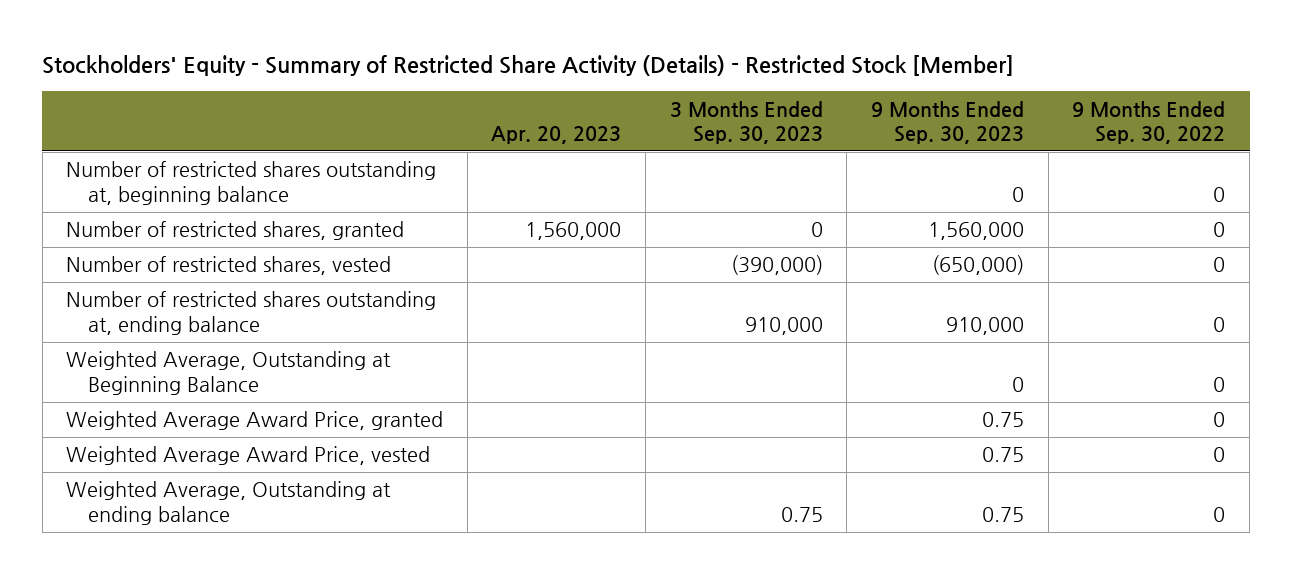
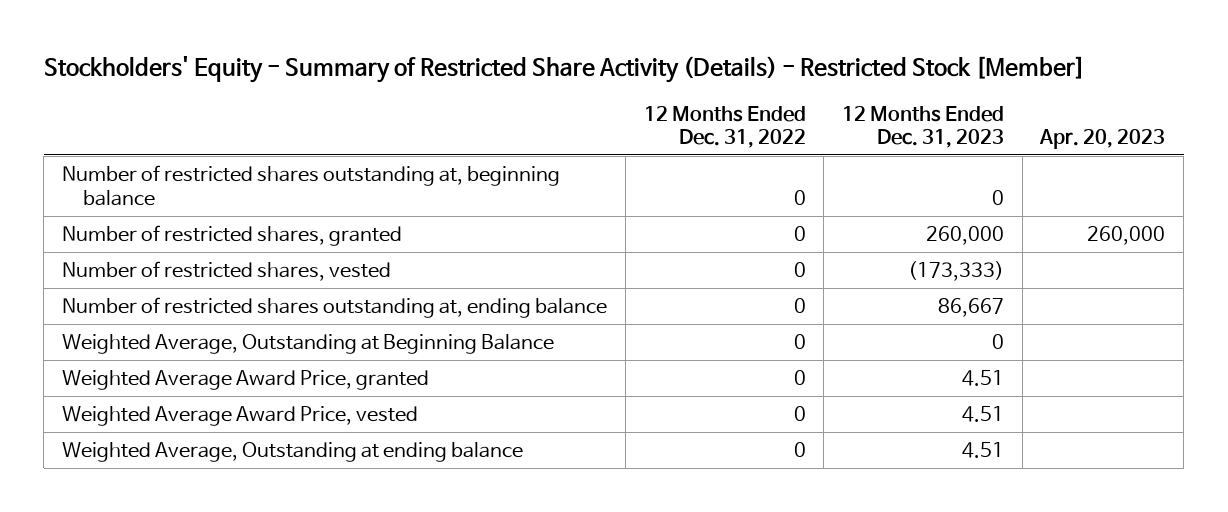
- | Apr. 20, 2023 | 3 Months Ended Sep. 30, 2023 | 9 Months Ended Sep. 30, 2023 | 9 Months Ended Sep. 30, 2022
+ | 12 Months Ended Dec. 31, 2022 | 12 Months Ended Dec. 31, 2023 | Apr. 20, 2023
- Number of restricted shares, granted | 1,560,000 | 0 | 1,560,000 | 0
+ Number of restricted shares, granted | 0 | 260,000 | 260,000

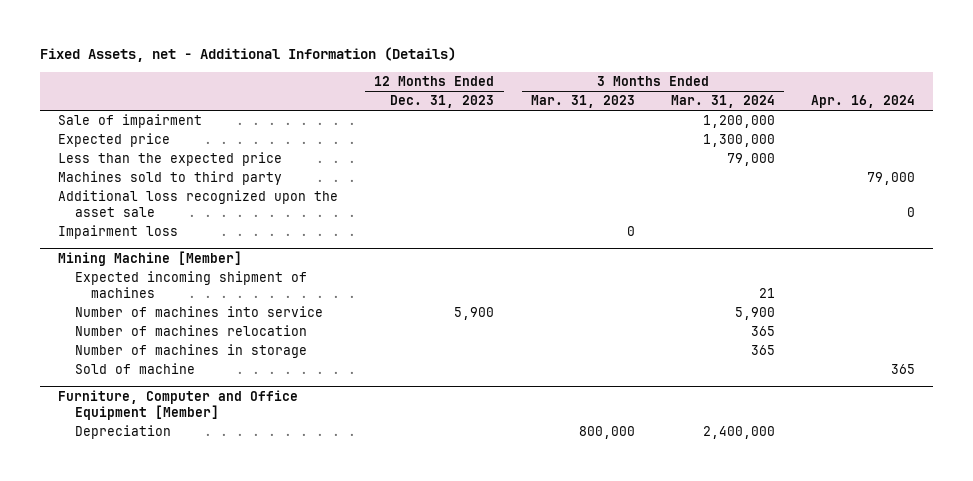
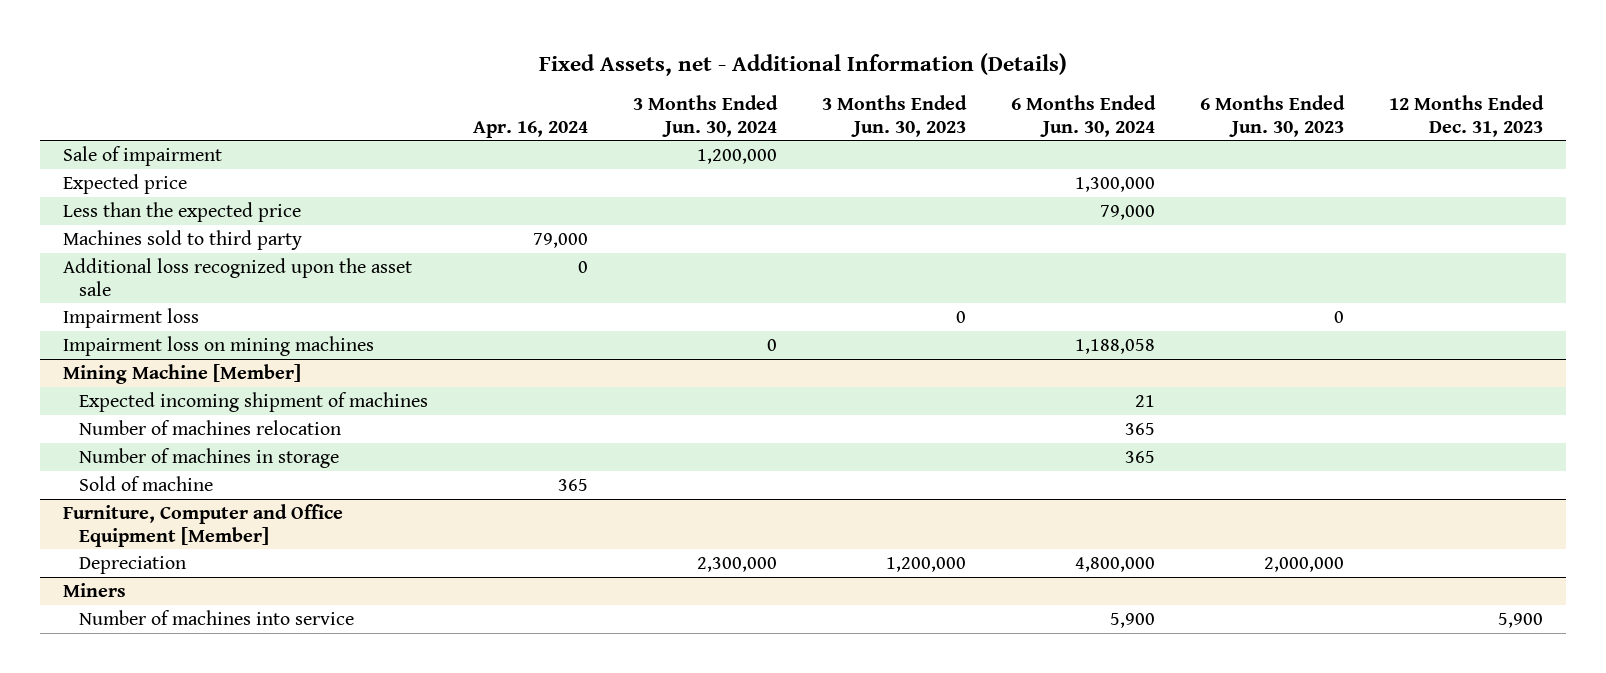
- | 12 Months Ended Dec. 31, 2023 | 3 Months Ended Mar. 31, 2023 | 3 Months Ended Mar. 31, 2024 | Apr. 16, 2024
+ | Apr. 16, 2024 | 3 Months Ended Jun. 30, 2024 | 3 Months Ended Jun. 30, 2023 | 6 Months Ended Jun. 30, 2024 | 6 Months Ended Jun. 30, 2023 | 12 Months Ended Dec. 31, 2023
+ Impairment loss on mining machines | | 0 | | 1,188,058 | |
@ Mining Machine [Member]
- Number of machines into service | 5,900 | | 5,900 |
+ Miners
+ Number of machines into service | | | | 5,900 | | 5,900

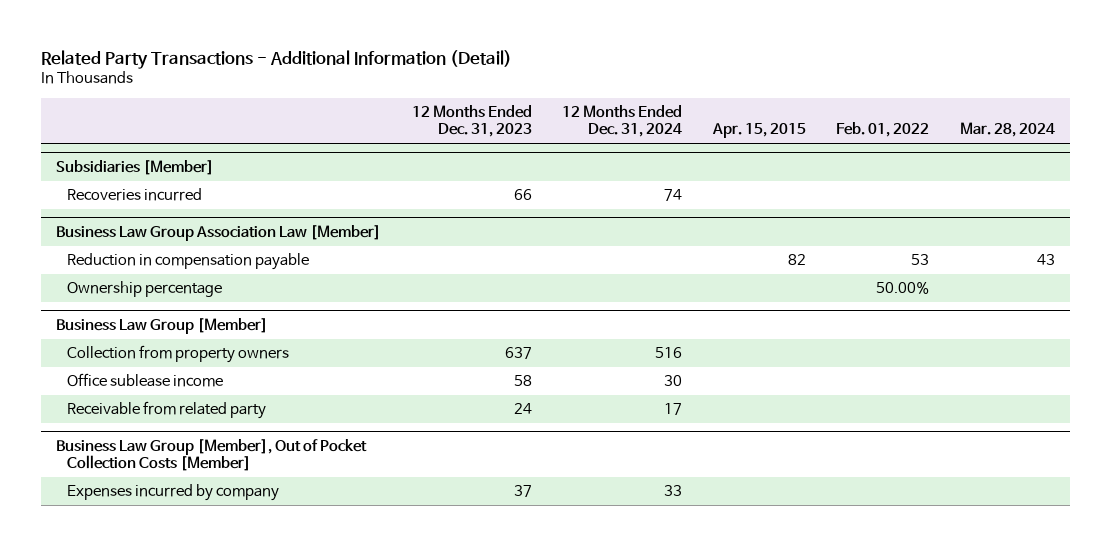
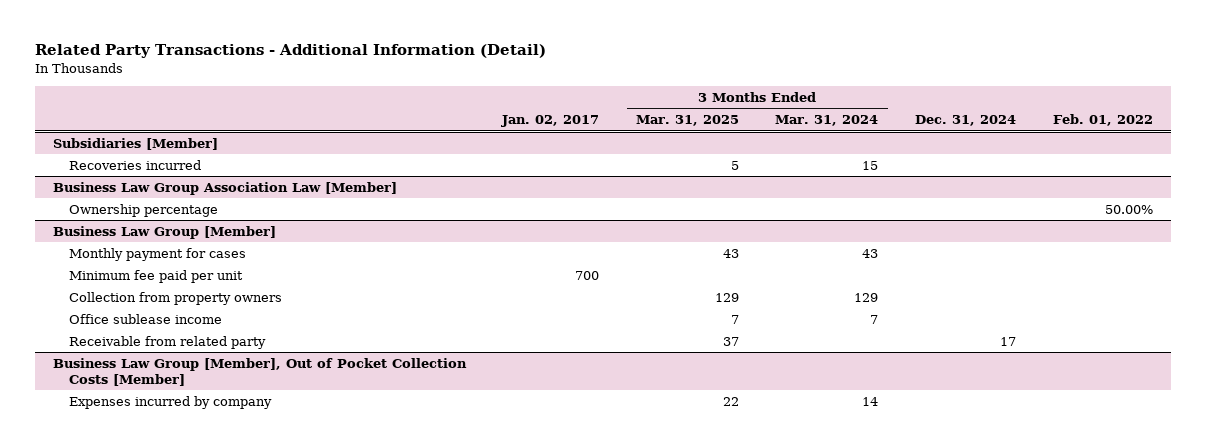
- | 12 Months Ended Dec. 31, 2023 | 12 Months Ended Dec. 31, 2024 | Apr. 15, 2015 | Feb. 01, 2022 | Mar. 28, 2024
+ | Jan. 02, 2017 | 3 Months Ended Mar. 31, 2025 | 3 Months Ended Mar. 31, 2024 | Dec. 31, 2024 | Feb. 01, 2022
@ Business Law Group Association Law [Member]
- Reduction in compensation payable | | | 82 | 53 | 43
@ Business Law Group [Member]
+ Monthly payment for cases | | 43 | 43 | |
+ Minimum fee paid per unit | 700 | | | |

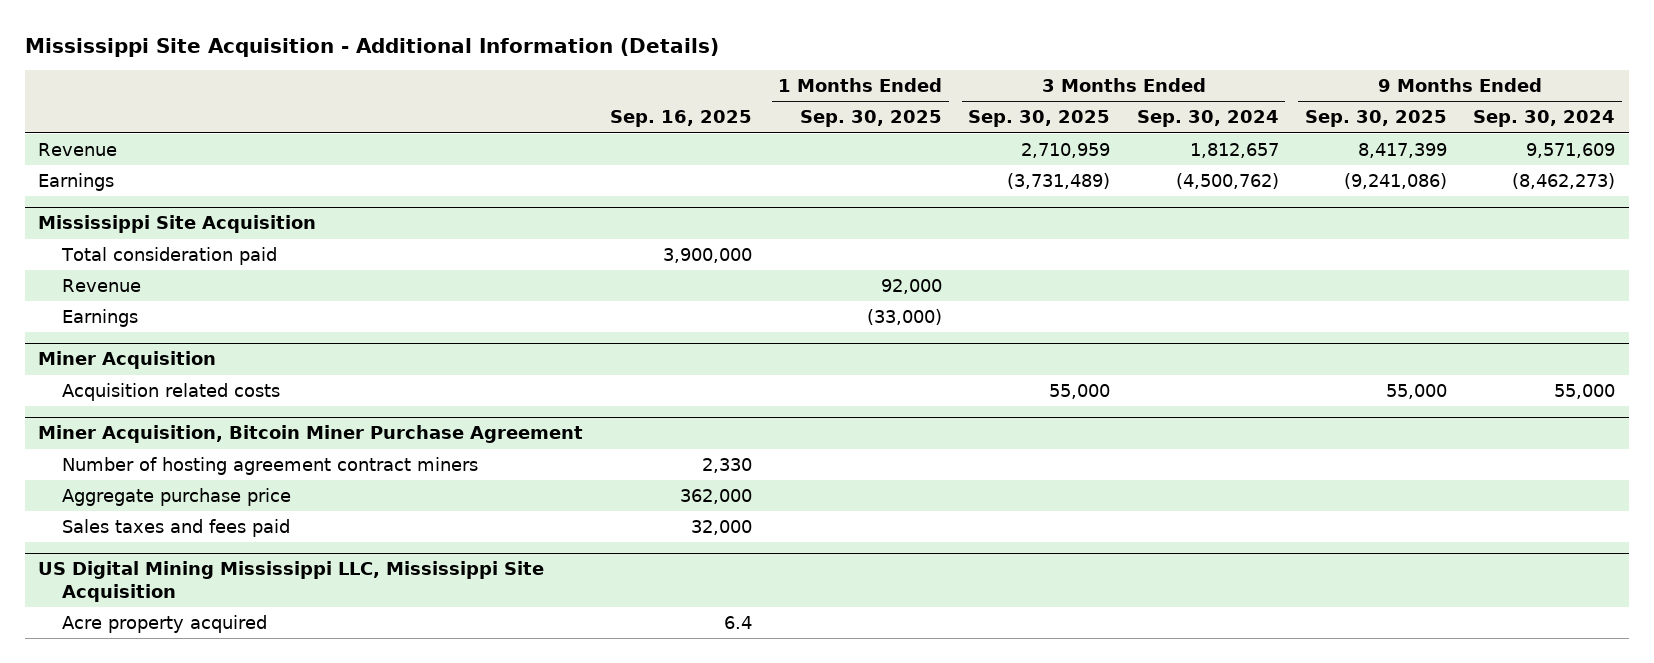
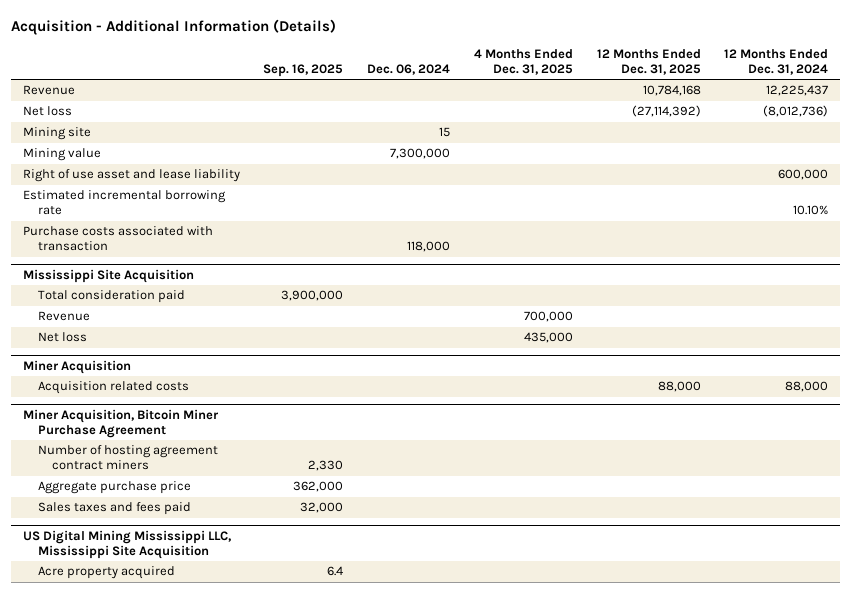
- Mississippi Site Acquisition - Additional Information (Details)
+ Acquisition - Additional Information (Details)
- | Sep. 16, 2025 | 1 Months Ended Sep. 30, 2025 | 3 Months Ended Sep. 30, 2025 | 3 Months Ended Sep. 30, 2024 | 9 Months Ended Sep. 30, 2025 | 9 Months Ended Sep. 30, 2024
+ | Sep. 16, 2025 | Dec. 06, 2024 | 4 Months Ended Dec. 31, 2025 | 12 Months Ended Dec. 31, 2025 | 12 Months Ended Dec. 31, 2024
- Earnings | | | (3,731,489) | (4,500,762) | (9,241,086) | (8,462,273)
+ Net loss | | | | (27,114,392) | (8,012,736)
+ Mining site | | 15 | | |
+ Mining value | | 7,300,000 | | |
+ Right of use asset and lease liability | | | | | 600,000
+ Estimated incremental borrowing rate | | | | | 10.10%
+ Purchase costs associated with transaction | | 118,000 | | |
@ Mississippi Site Acquisition
- Earnings | | (33,000) | | | |
+ Net loss | | | 435,000 | |

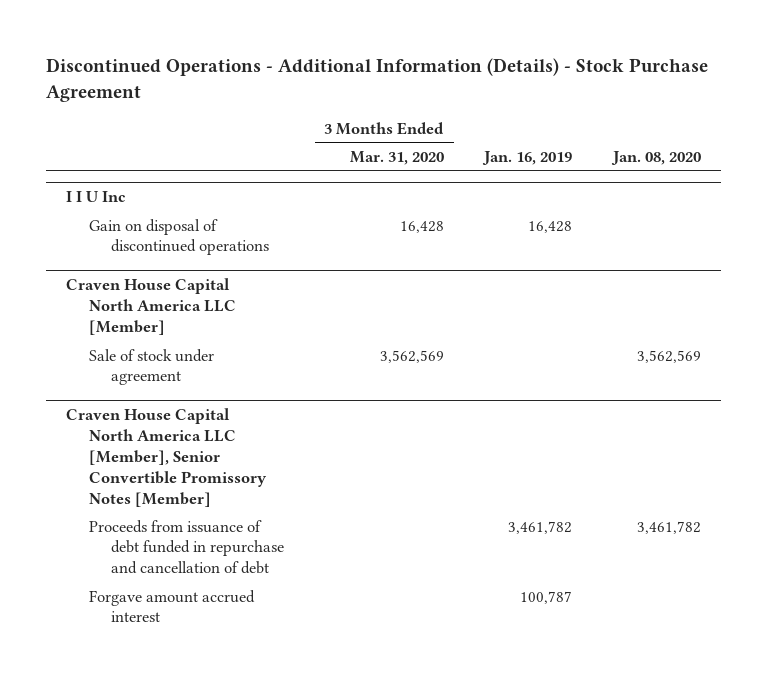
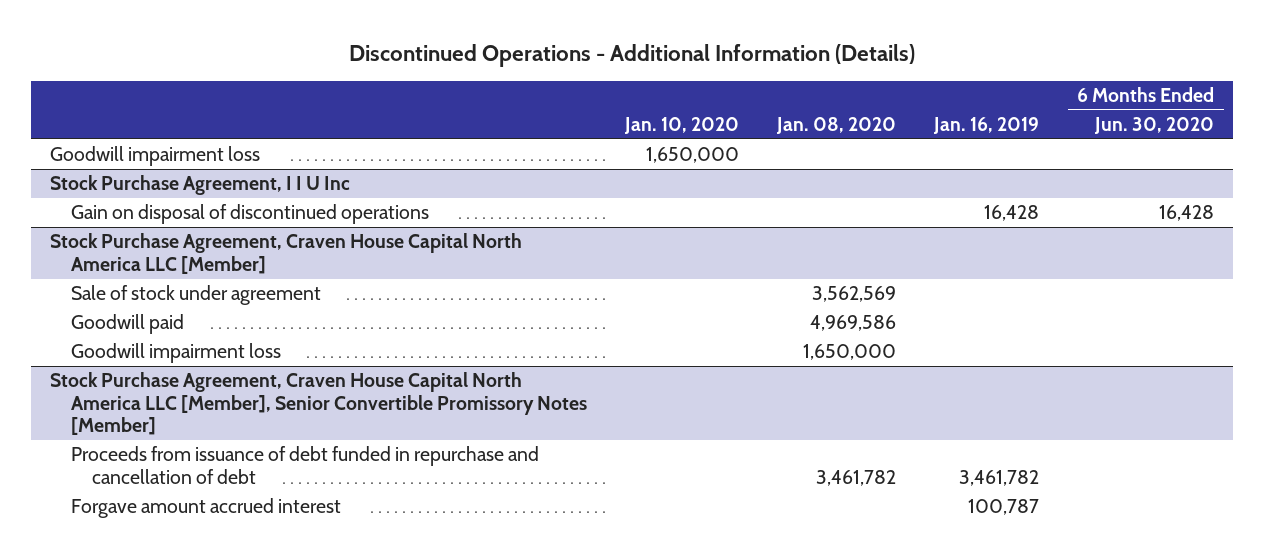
- Discontinued Operations - Additional Information (Details) - Stock Purchase Agreement
+ Discontinued Operations - Additional Information (Details)
- | 3 Months Ended Mar. 31, 2020 | Jan. 16, 2019 | Jan. 08, 2020
+ | Jan. 10, 2020 | Jan. 08, 2020 | Jan. 16, 2019 | 6 Months Ended Jun. 30, 2020
- I I U Inc
+ Goodwill impairment loss | 1,650,000 | | |
+ Stock Purchase Agreement, I I U Inc
- Craven House Capital North America LLC [Member]
+ Stock Purchase Agreement, Craven House Capital North America LLC [Member]
- Craven House Capital North America LLC [Member], Senior Convertible Promissory Notes [Member]
+ Goodwill paid | | 4,969,586 | |
+ Goodwill impairment loss | | 1,650,000 | |
+ Stock Purchase Agreement, Craven House Capital North America LLC [Member], Senior Convertible Promissory Notes [Member]

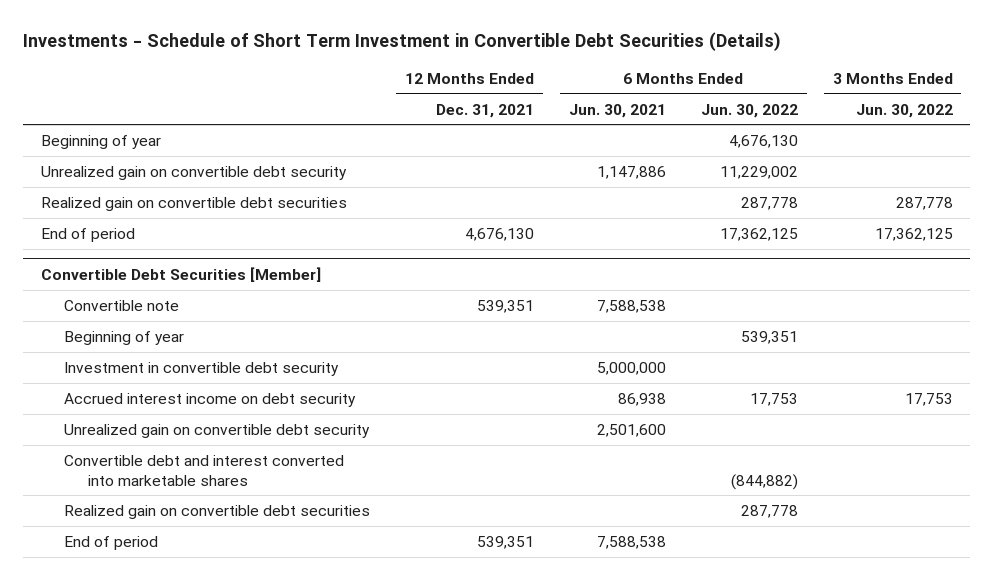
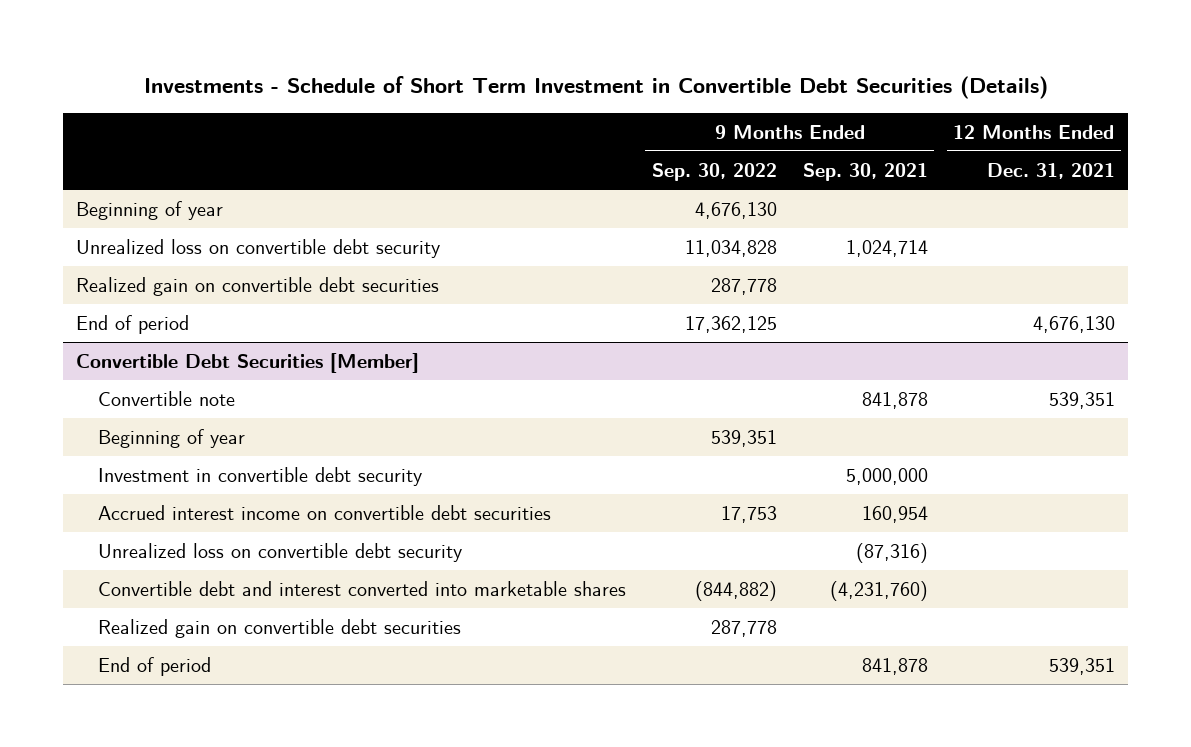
- | 12 Months Ended Dec. 31, 2021 | 6 Months Ended Jun. 30, 2021 | 6 Months Ended Jun. 30, 2022 | 3 Months Ended Jun. 30, 2022
+ | 9 Months Ended Sep. 30, 2022 | 9 Months Ended Sep. 30, 2021 | 12 Months Ended Dec. 31, 2021
- Unrealized gain on convertible debt security | | 1,147,886 | 11,229,002 |
+ Unrealized loss on convertible debt security | 11,034,828 | 1,024,714 |
@ Convertible Debt Securities [Member]
- Accrued interest income on debt security | | 86,938 | 17,753 | 17,753
- Unrealized gain on convertible debt security | | 2,501,600 | |
+ Accrued interest income on convertible debt securities | 17,753 | 160,954 |
+ Unrealized loss on convertible debt security | | (87,316) |

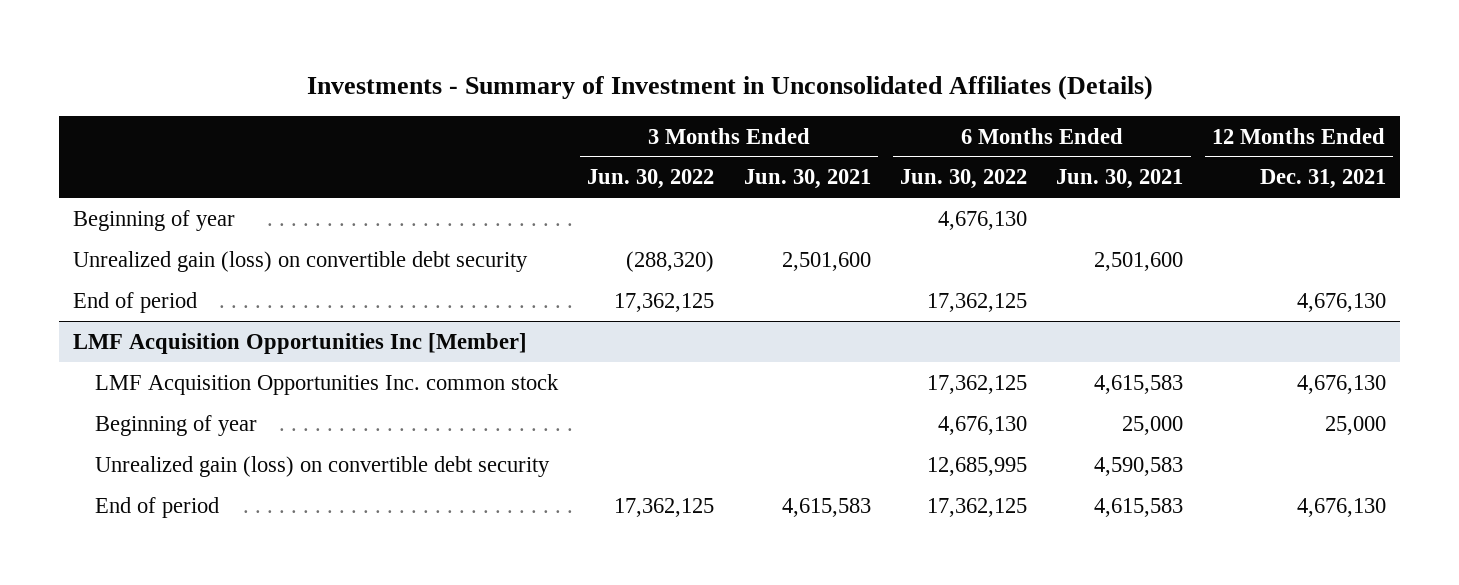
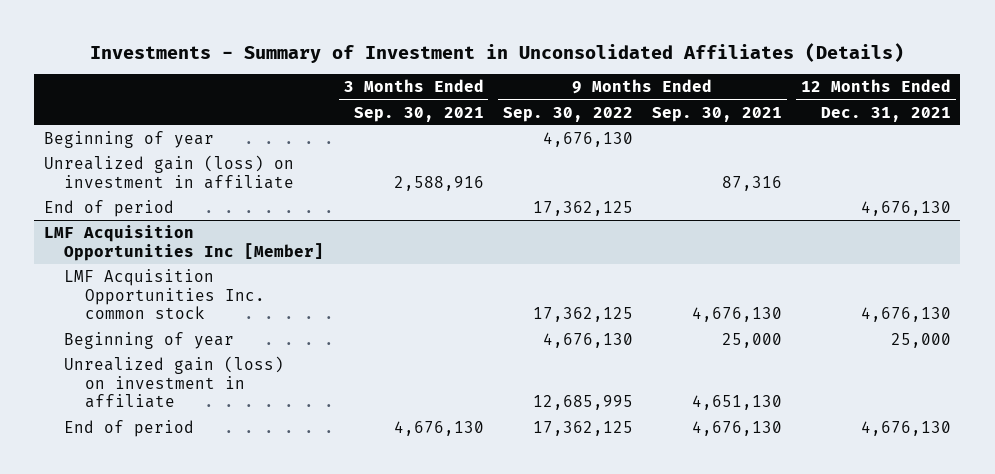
- | 3 Months Ended Jun. 30, 2022 | 3 Months Ended Jun. 30, 2021 | 6 Months Ended Jun. 30, 2022 | 6 Months Ended Jun. 30, 2021 | 12 Months Ended Dec. 31, 2021
+ | 3 Months Ended Sep. 30, 2021 | 9 Months Ended Sep. 30, 2022 | 9 Months Ended Sep. 30, 2021 | 12 Months Ended Dec. 31, 2021
- Unrealized gain (loss) on convertible debt security | (288,320) | 2,501,600 | | 2,501,600 |
+ Unrealized gain (loss) on investment in affiliate | 2,588,916 | | 87,316 |
@ LMF Acquisition Opportunities Inc [Member]
- Unrealized gain (loss) on convertible debt security | | | 12,685,995 | 4,590,583 |
+ Unrealized gain (loss) on investment in affiliate | | 12,685,995 | 4,651,130 |

